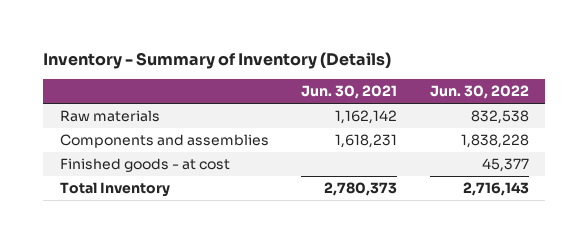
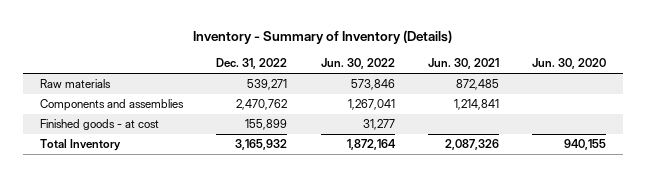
- | Jun. 30, 2021 | Jun. 30, 2022
+ | Dec. 31, 2022 | Jun. 30, 2022 | Jun. 30, 2021 | Jun. 30, 2020
- Raw materials | 1,162,142 | 832,538
- Components and assemblies | 1,618,231 | 1,838,228
- Finished goods - at cost | | 45,377
- Total Inventory | 2,780,373 | 2,716,143
+ Raw materials | 539,271 | 573,846 | 872,485 |
+ Components and assemblies | 2,470,762 | 1,267,041 | 1,214,841 |
+ Finished goods - at cost | 155,899 | 31,277 | |
+ Total Inventory | 3,165,932 | 1,872,164 | 2,087,326 | 940,155

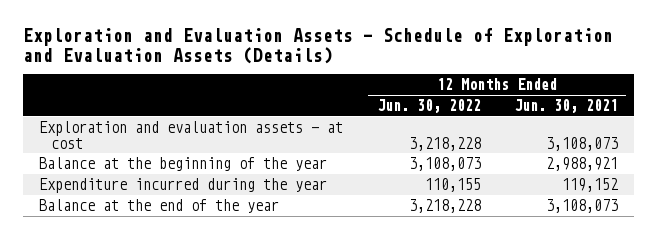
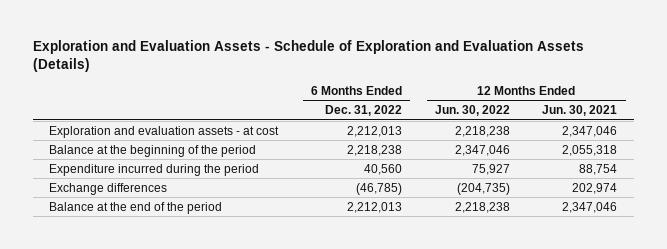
- | 12 Months Ended Jun. 30, 2022 | 12 Months Ended Jun. 30, 2021
+ | 6 Months Ended Dec. 31, 2022 | 12 Months Ended Jun. 30, 2022 | 12 Months Ended Jun. 30, 2021
- Exploration and evaluation assets - at cost | 3,218,228 | 3,108,073
- Balance at the beginning of the year | 3,108,073 | 2,988,921
- Expenditure incurred during the year | 110,155 | 119,152
- Balance at the end of the year | 3,218,228 | 3,108,073
+ Exploration and evaluation assets - at cost | 2,212,013 | 2,218,238 | 2,347,046
+ Balance at the beginning of the period | 2,218,238 | 2,347,046 | 2,055,318
+ Expenditure incurred during the period | 40,560 | 75,927 | 88,754
+ Exchange differences | (46,785) | (204,735) | 202,974
+ Balance at the end of the period | 2,212,013 | 2,218,238 | 2,347,046

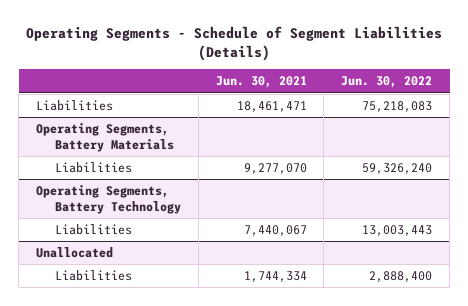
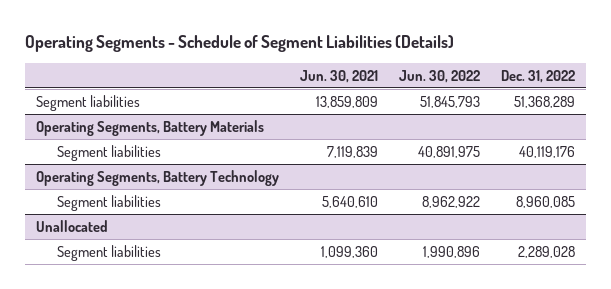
- | Jun. 30, 2021 | Jun. 30, 2022
+ | Jun. 30, 2021 | Jun. 30, 2022 | Dec. 31, 2022
- Liabilities | 18,461,471 | 75,218,083
+ Segment liabilities | 13,859,809 | 51,845,793 | 51,368,289
@ Operating Segments, Battery Materials
- Liabilities | 9,277,070 | 59,326,240
+ Segment liabilities | 7,119,839 | 40,891,975 | 40,119,176
@ Operating Segments, Battery Technology
- Liabilities | 7,440,067 | 13,003,443
+ Segment liabilities | 5,640,610 | 8,962,922 | 8,960,085
@ Unallocated
- Liabilities | 1,744,334 | 2,888,400
+ Segment liabilities | 1,099,360 | 1,990,896 | 2,289,028

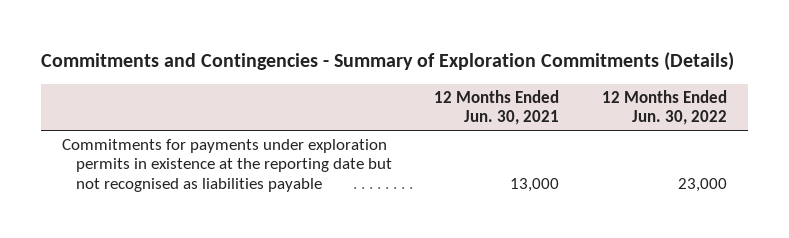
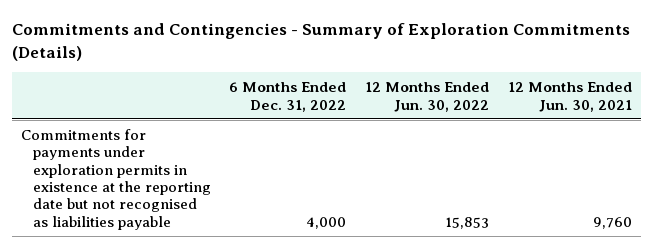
- | 12 Months Ended Jun. 30, 2021 | 12 Months Ended Jun. 30, 2022
+ | 6 Months Ended Dec. 31, 2022 | 12 Months Ended Jun. 30, 2022 | 12 Months Ended Jun. 30, 2021
- Commitments for payments under exploration permits in existence at the reporting date but not recognised as liabilities payable | 13,000 | 23,000
+ Commitments for payments under exploration permits in existence at the reporting date but not recognised as liabilities payable | 4,000 | 15,853 | 9,760

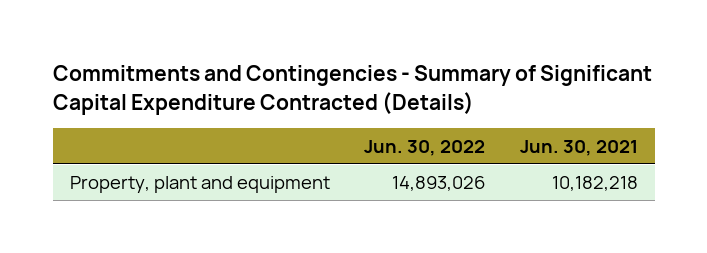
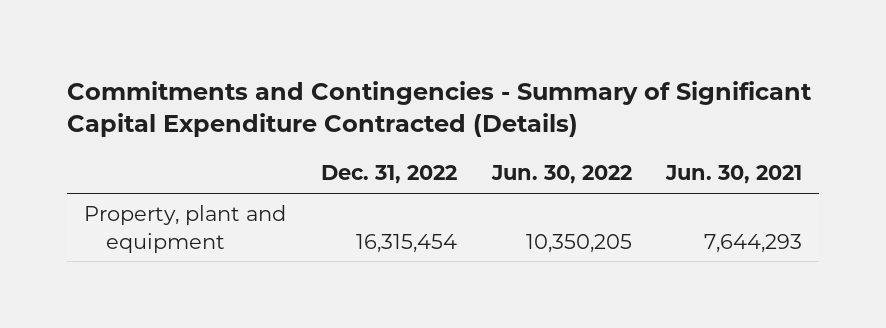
- | Jun. 30, 2022 | Jun. 30, 2021
+ | Dec. 31, 2022 | Jun. 30, 2022 | Jun. 30, 2021
- Property, plant and equipment | 14,893,026 | 10,182,218
+ Property, plant and equipment | 16,315,454 | 10,350,205 | 7,644,293

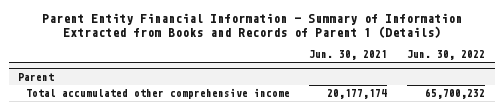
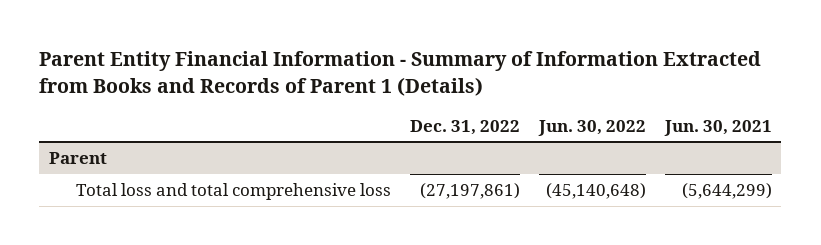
- | Jun. 30, 2021 | Jun. 30, 2022
+ | Dec. 31, 2022 | Jun. 30, 2022 | Jun. 30, 2021
@ Parent
- Total accumulated other comprehensive income | 20,177,174 | 65,700,232
+ Total loss and total comprehensive loss | (27,197,861) | (45,140,648) | (5,644,299)

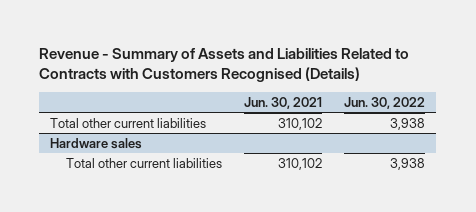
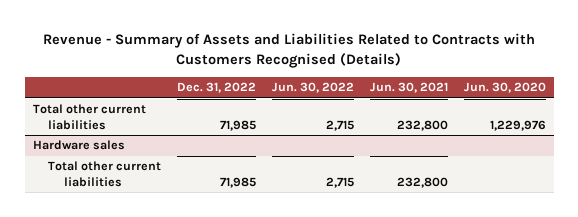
- | Jun. 30, 2021 | Jun. 30, 2022
+ | Dec. 31, 2022 | Jun. 30, 2022 | Jun. 30, 2021 | Jun. 30, 2020
- Total other current liabilities | 310,102 | 3,938
+ Total other current liabilities | 71,985 | 2,715 | 232,800 | 1,229,976
@ Hardware sales
- Total other current liabilities | 310,102 | 3,938
+ Total other current liabilities | 71,985 | 2,715 | 232,800 |

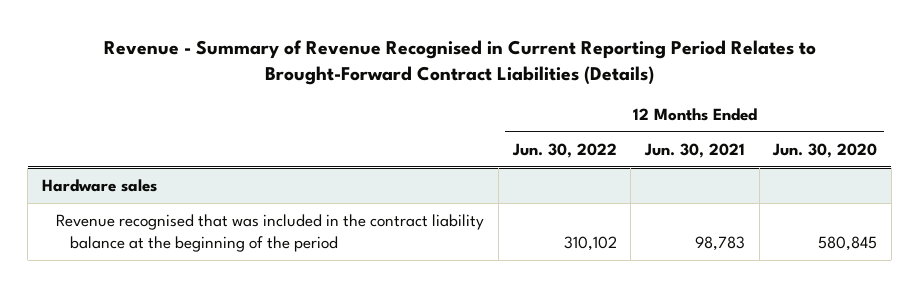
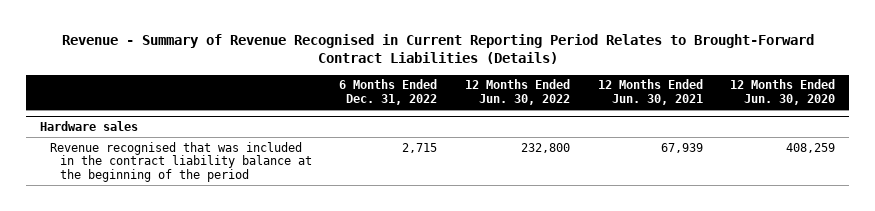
- | 12 Months Ended Jun. 30, 2022 | 12 Months Ended Jun. 30, 2021 | 12 Months Ended Jun. 30, 2020
+ | 6 Months Ended Dec. 31, 2022 | 12 Months Ended Jun. 30, 2022 | 12 Months Ended Jun. 30, 2021 | 12 Months Ended Jun. 30, 2020
@ Hardware sales
- Revenue recognised that was included in the contract liability balance at the beginning of the period | 310,102 | 98,783 | 580,845
+ Revenue recognised that was included in the contract liability balance at the beginning of the period | 2,715 | 232,800 | 67,939 | 408,259

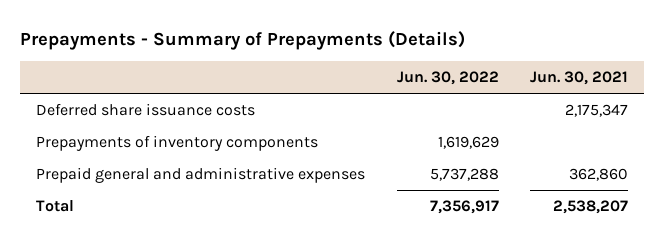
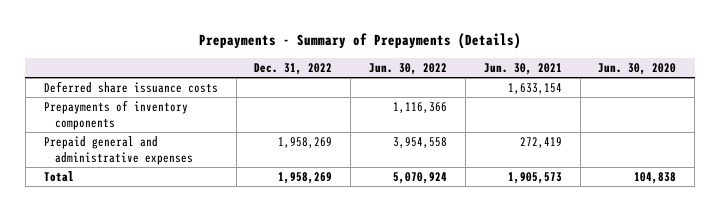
- | Jun. 30, 2022 | Jun. 30, 2021
+ | Dec. 31, 2022 | Jun. 30, 2022 | Jun. 30, 2021 | Jun. 30, 2020
- Deferred share issuance costs | | 2,175,347
- Prepayments of inventory components | 1,619,629 |
- Prepaid general and administrative expenses | 5,737,288 | 362,860
- Total | 7,356,917 | 2,538,207
+ Deferred share issuance costs | | | 1,633,154 |
+ Prepayments of inventory components | | 1,116,366 | |
+ Prepaid general and administrative expenses | 1,958,269 | 3,954,558 | 272,419 |
+ Total | 1,958,269 | 5,070,924 | 1,905,573 | 104,838

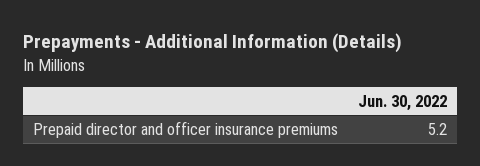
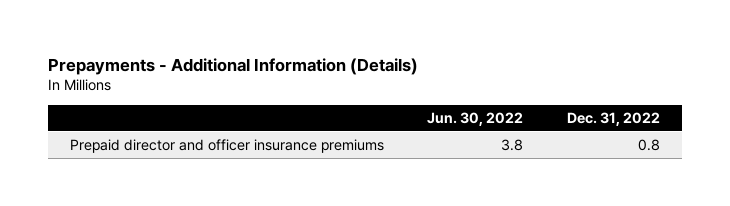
- | Jun. 30, 2022
+ | Jun. 30, 2022 | Dec. 31, 2022
- Prepaid director and officer insurance premiums | 5.2
+ Prepaid director and officer insurance premiums | 3.8 | 0.8

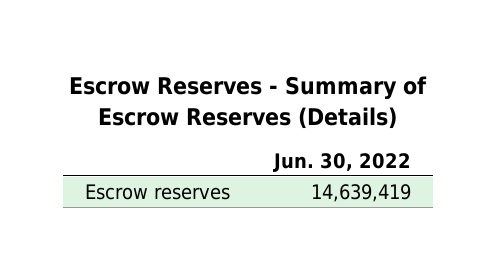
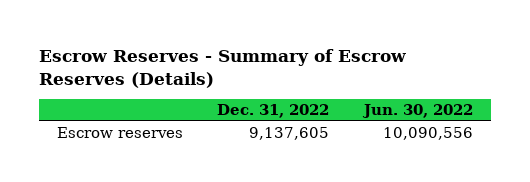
- | Jun. 30, 2022
+ | Dec. 31, 2022 | Jun. 30, 2022
- Escrow reserves | 14,639,419
+ Escrow reserves | 9,137,605 | 10,090,556

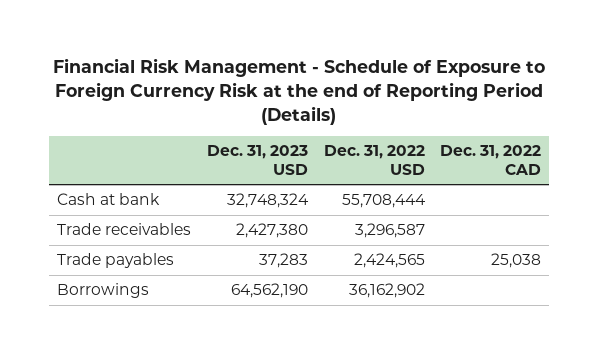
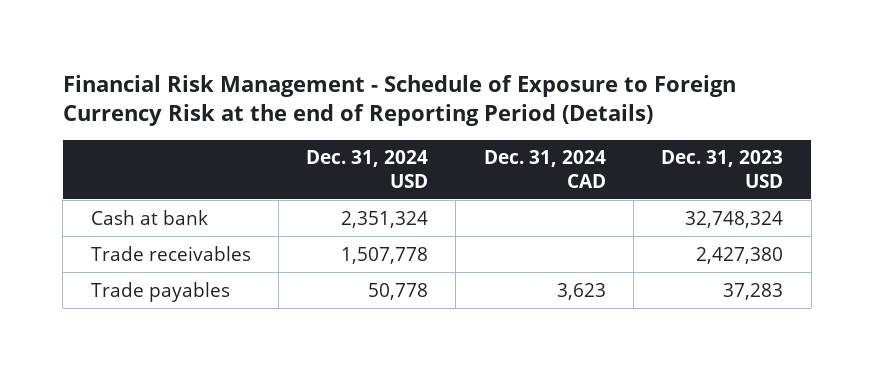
- | Dec. 31, 2023 USD | Dec. 31, 2022 USD | Dec. 31, 2022 CAD
+ | Dec. 31, 2024 USD | Dec. 31, 2024 CAD | Dec. 31, 2023 USD
- Borrowings | 64,562,190 | 36,162,902 |

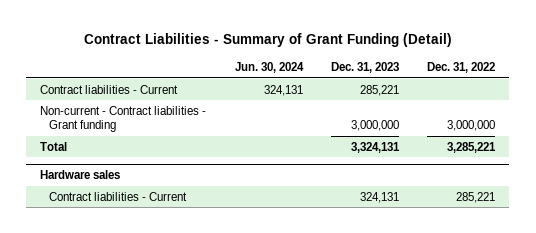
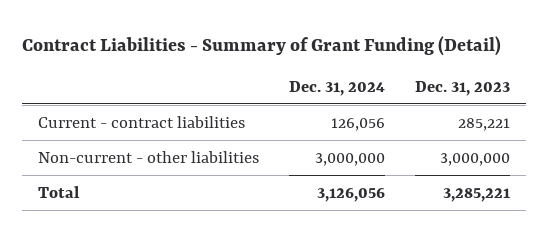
- | Jun. 30, 2024 | Dec. 31, 2023 | Dec. 31, 2022
+ | Dec. 31, 2024 | Dec. 31, 2023
- Contract liabilities - Current | 324,131 | 285,221 |
- Non-current - Contract liabilities - Grant funding | | 3,000,000 | 3,000,000
- Total | | 3,324,131 | 3,285,221
- Hardware sales
- Contract liabilities - Current | | 324,131 | 285,221
+ Current - contract liabilities | 126,056 | 285,221
+ Non-current - other liabilities | 3,000,000 | 3,000,000
+ Total | 3,126,056 | 3,285,221

